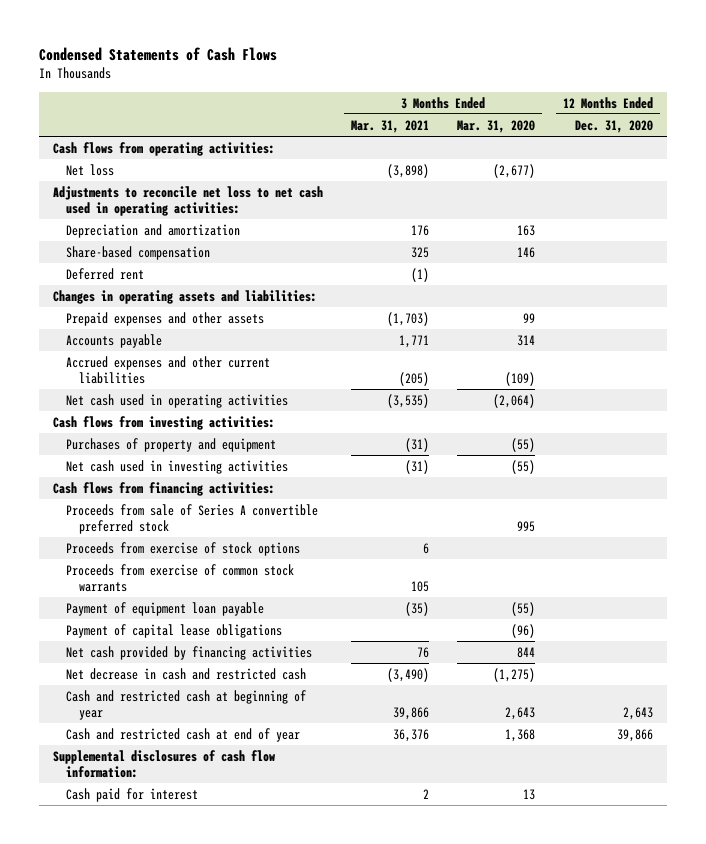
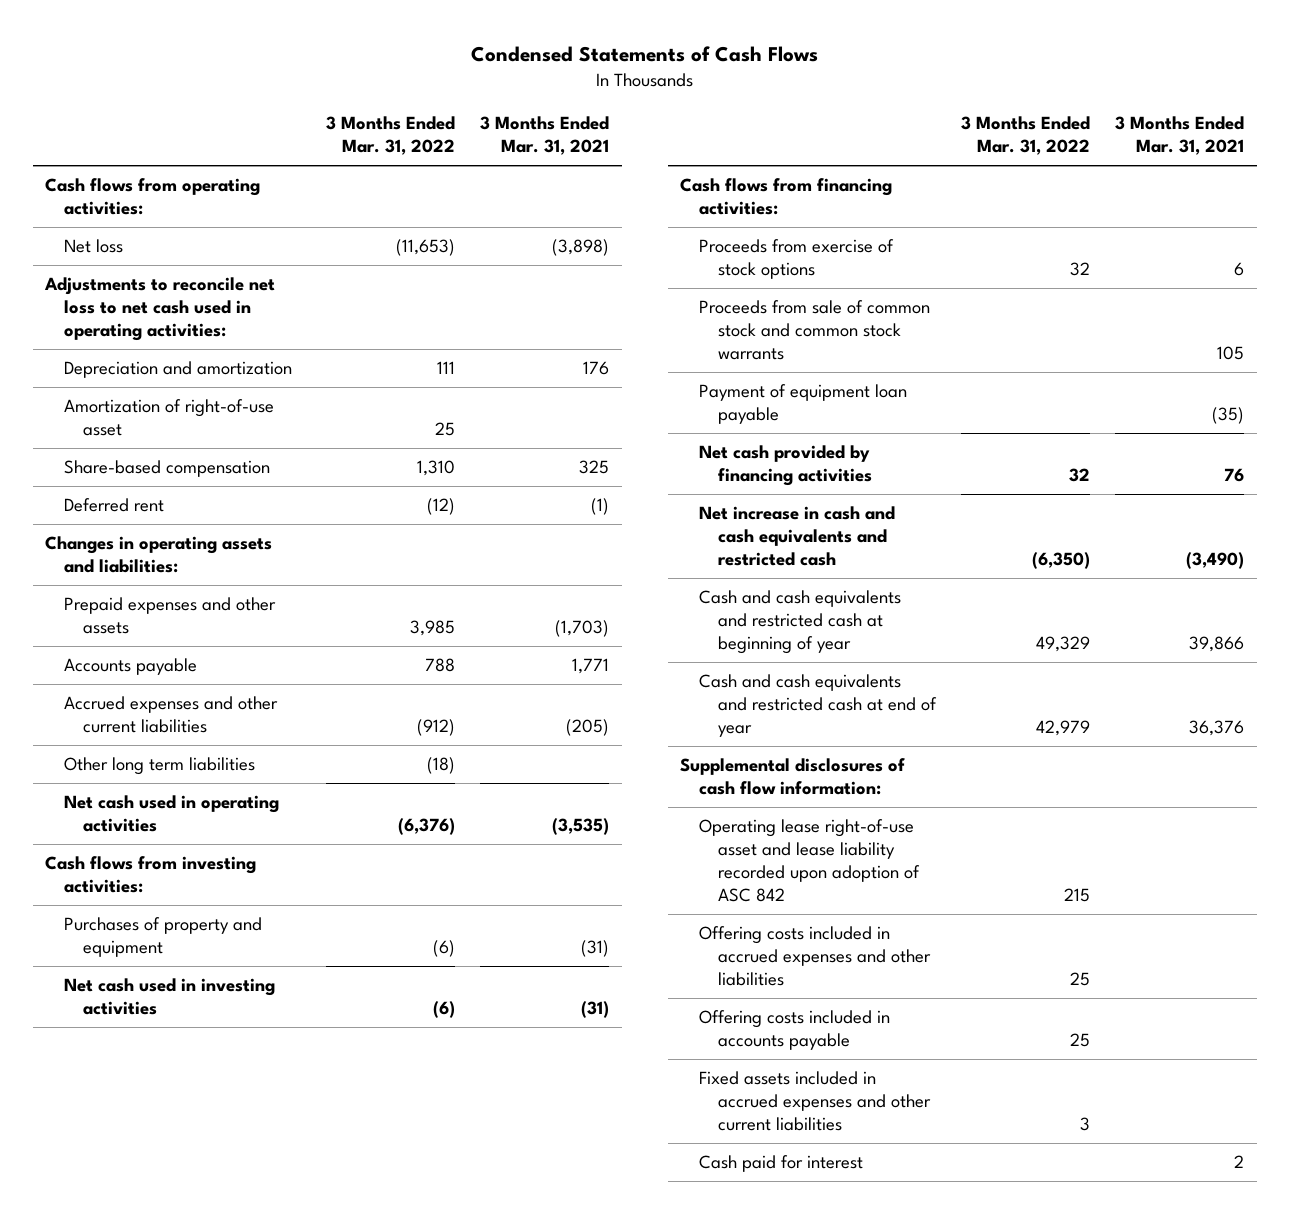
- | 3 Months Ended Mar. 31, 2021 | 3 Months Ended Mar. 31, 2020 | 12 Months Ended Dec. 31, 2020
+ | 3 Months Ended Mar. 31, 2022 | 3 Months Ended Mar. 31, 2021
+ Amortization of right-of-use asset | 25 |
+ Other long term liabilities | (18) |
- Proceeds from sale of Series A convertible preferred stock | | 995 |
- Proceeds from exercise of common stock warrants | 105 | |
+ Proceeds from sale of common stock and common stock warrants | | 105
- Payment of capital lease obligations | | (96) |
- Net decrease in cash and restricted cash | (3,490) | (1,275) |
- Cash and restricted cash at beginning of year | 39,866 | 2,643 | 2,643
- Cash and restricted cash at end of year | 36,376 | 1,368 | 39,866
+ Net increase in cash and cash equivalents and restricted cash | (6,350) | (3,490)
+ Cash and cash equivalents and restricted cash at beginning of year | 49,329 | 39,866
+ Cash and cash equivalents and restricted cash at end of year | 42,979 | 36,376
+ Operating lease right-of-use asset and lease liability recorded upon adoption of ASC 842 | 215 |
+ Offering costs included in accrued expenses and other liabilities | 25 |
+ Offering costs included in accounts payable | 25 |
+ Fixed assets included in accrued expenses and other current liabilities | 3 |

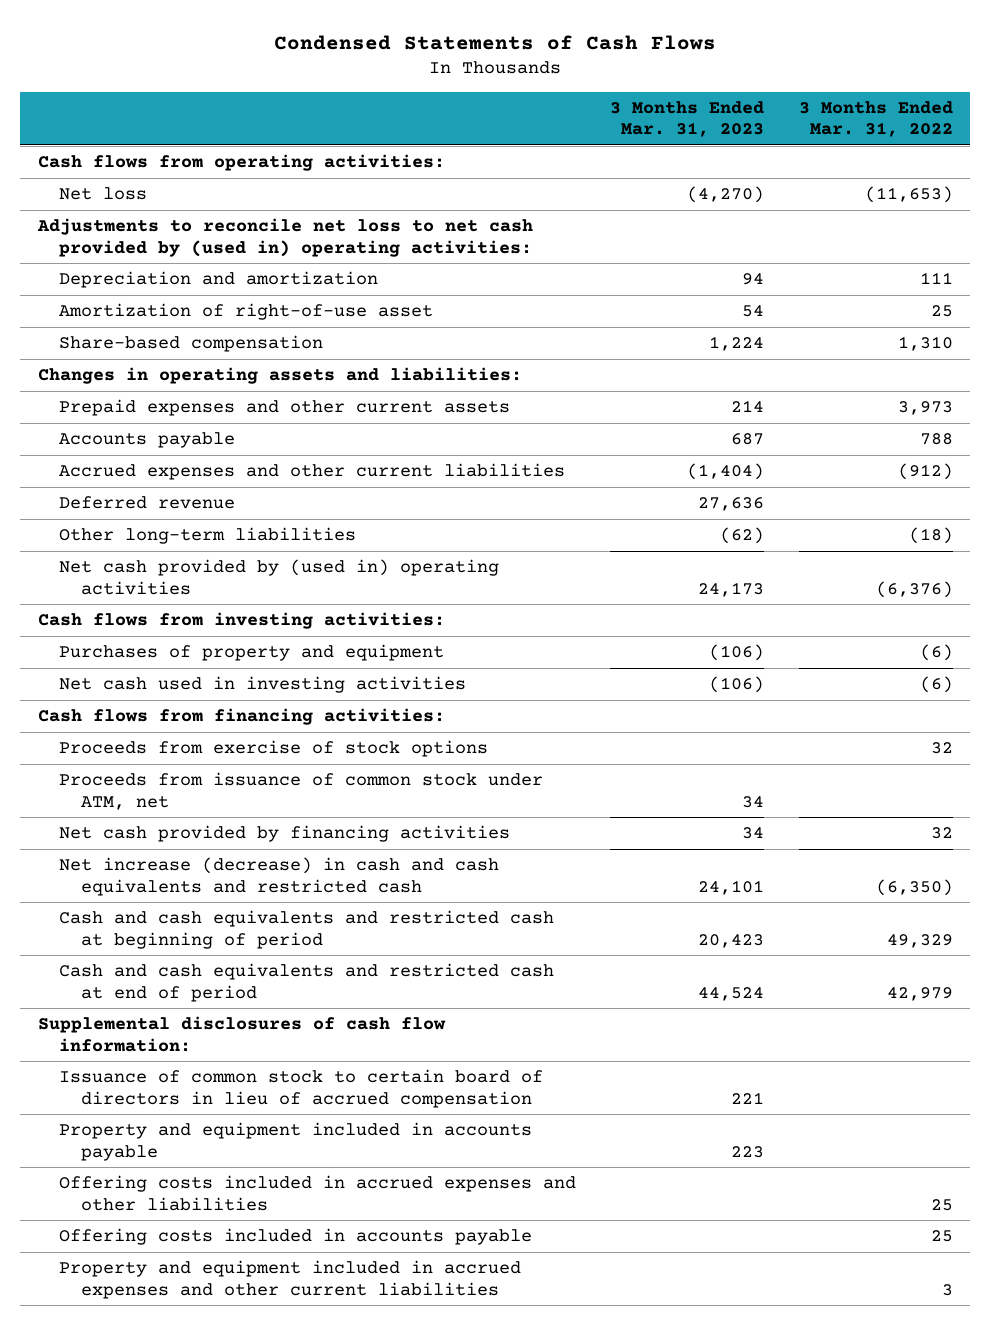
- | 3 Months Ended Mar. 31, 2022 | 3 Months Ended Mar. 31, 2021
+ | 3 Months Ended Mar. 31, 2023 | 3 Months Ended Mar. 31, 2022
- Adjustments to reconcile net loss to net cash used in operating activities:
+ Adjustments to reconcile net loss to net cash provided by (used in) operating activities:
- Deferred rent | (12) | (1)
- Prepaid expenses and other assets | 3,985 | (1,703)
+ Prepaid expenses and other current assets | 214 | 3,973
- Other long term liabilities | (18) |
- Net cash used in operating activities | (6,376) | (3,535)
+ Deferred revenue | 27,636 |
+ Other long-term liabilities | (62) | (18)
+ Net cash provided by (used in) operating activities | 24,173 | (6,376)
- Proceeds from sale of common stock and common stock warrants | | 105
- Payment of equipment loan payable | | (35)
+ Proceeds from issuance of common stock under ATM, net | 34 |
- Net increase in cash and cash equivalents and restricted cash | (6,350) | (3,490)
- Cash and cash equivalents and restricted cash at beginning of year | 49,329 | 39,866
- Cash and cash equivalents and restricted cash at end of year | 42,979 | 36,376
+ Net increase (decrease) in cash and cash equivalents and restricted cash | 24,101 | (6,350)
+ Cash and cash equivalents and restricted cash at beginning of period | 20,423 | 49,329
+ Cash and cash equivalents and restricted cash at end of period | 44,524 | 42,979
- Operating lease right-of-use asset and lease liability recorded upon adoption of ASC 842 | 215 |
+ Issuance of common stock to certain board of directors in lieu of accrued compensation | 221 |
+ Property and equipment included in accounts payable | 223 |
- Fixed assets included in accrued expenses and other current liabilities | 3 |
- Cash paid for interest | | 2
+ Property and equipment included in accrued expenses and other current liabilities | | 3

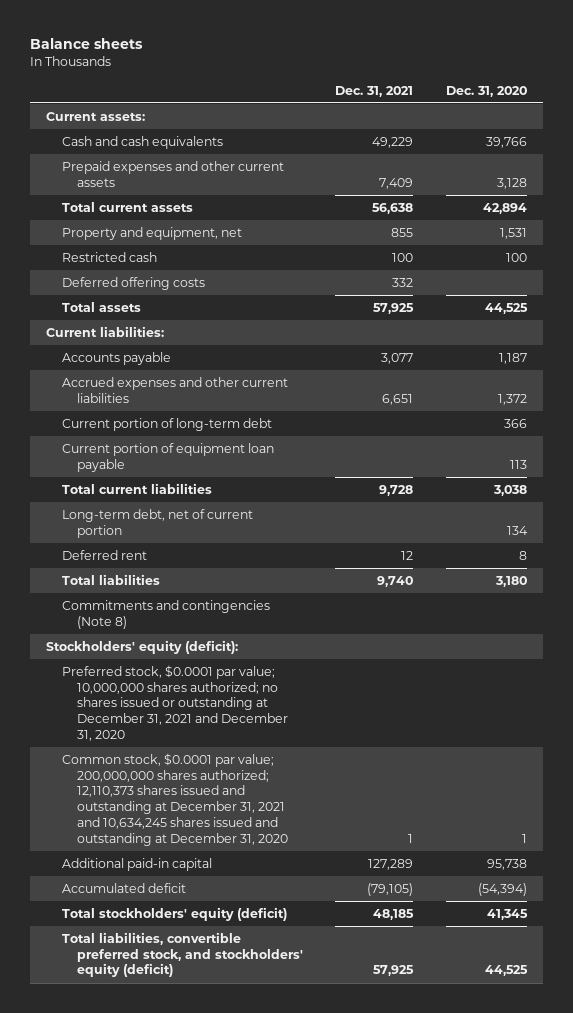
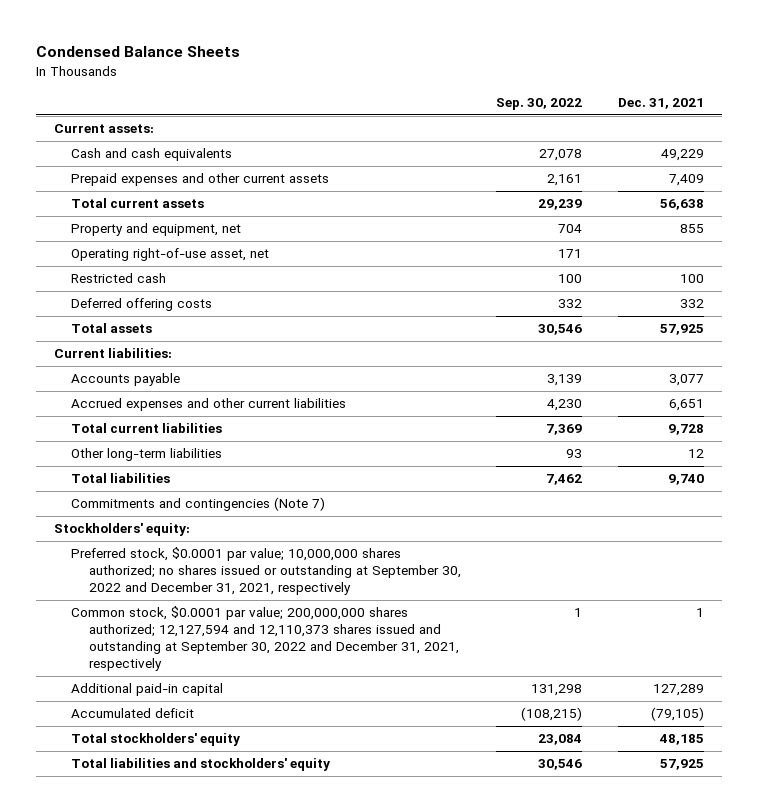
- Balance sheets
+ Condensed Balance Sheets
- | Dec. 31, 2021 | Dec. 31, 2020
+ | Sep. 30, 2022 | Dec. 31, 2021
+ Operating right-of-use asset, net | 171 |
- Current portion of long-term debt | | 366
- Current portion of equipment loan payable | | 113
- Long-term debt, net of current portion | | 134
- Deferred rent | 12 | 8
+ Other long-term liabilities | 93 | 12
- Commitments and contingencies (Note 8)
- Stockholders' equity (deficit):
- Preferred stock, $0.0001 par value; 10,000,000 shares authorized; no shares issued or outstanding at December 31, 2021 and December 31, 2020
- Common stock, $0.0001 par value; 200,000,000 shares authorized; 12,110,373 shares issued and outstanding at December 31, 2021 and 10,634,245 shares issued and outstanding at December 31, 2020 | 1 | 1
+ Commitments and contingencies (Note 7)
+ Stockholders' equity:
+ Preferred stock, $0.0001 par value; 10,000,000 shares authorized; no shares issued or outstanding at September 30, 2022 and December 31, 2021, respectively
+ Common stock, $0.0001 par value; 200,000,000 shares authorized; 12,127,594 and 12,110,373 shares issued and outstanding at September 30, 2022 and December 31, 2021, respectively | 1 | 1
- Total stockholders' equity (deficit) | 48,185 | 41,345
- Total liabilities, convertible preferred stock, and stockholders' equity (deficit) | 57,925 | 44,525
+ Total stockholders' equity | 23,084 | 48,185
+ Total liabilities and stockholders' equity | 30,546 | 57,925

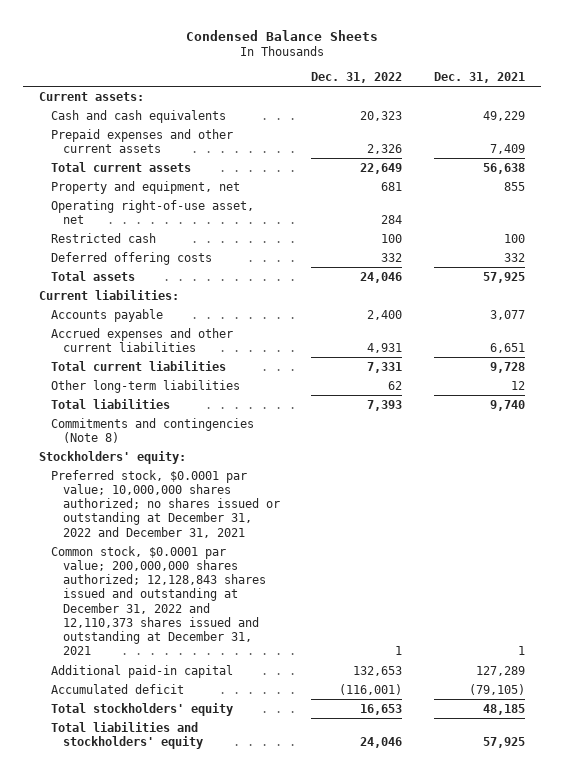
- | Sep. 30, 2022 | Dec. 31, 2021
+ | Dec. 31, 2022 | Dec. 31, 2021
- Commitments and contingencies (Note 7)
+ Commitments and contingencies (Note 8)
- Preferred stock, $0.0001 par value; 10,000,000 shares authorized; no shares issued or outstanding at September 30, 2022 and December 31, 2021, respectively
- Common stock, $0.0001 par value; 200,000,000 shares authorized; 12,127,594 and 12,110,373 shares issued and outstanding at September 30, 2022 and December 31, 2021, respectively | 1 | 1
+ Preferred stock, $0.0001 par value; 10,000,000 shares authorized; no shares issued or outstanding at December 31, 2022 and December 31, 2021
+ Common stock, $0.0001 par value; 200,000,000 shares authorized; 12,128,843 shares issued and outstanding at December 31, 2022 and 12,110,373 shares issued and outstanding at December 31, 2021 | 1 | 1

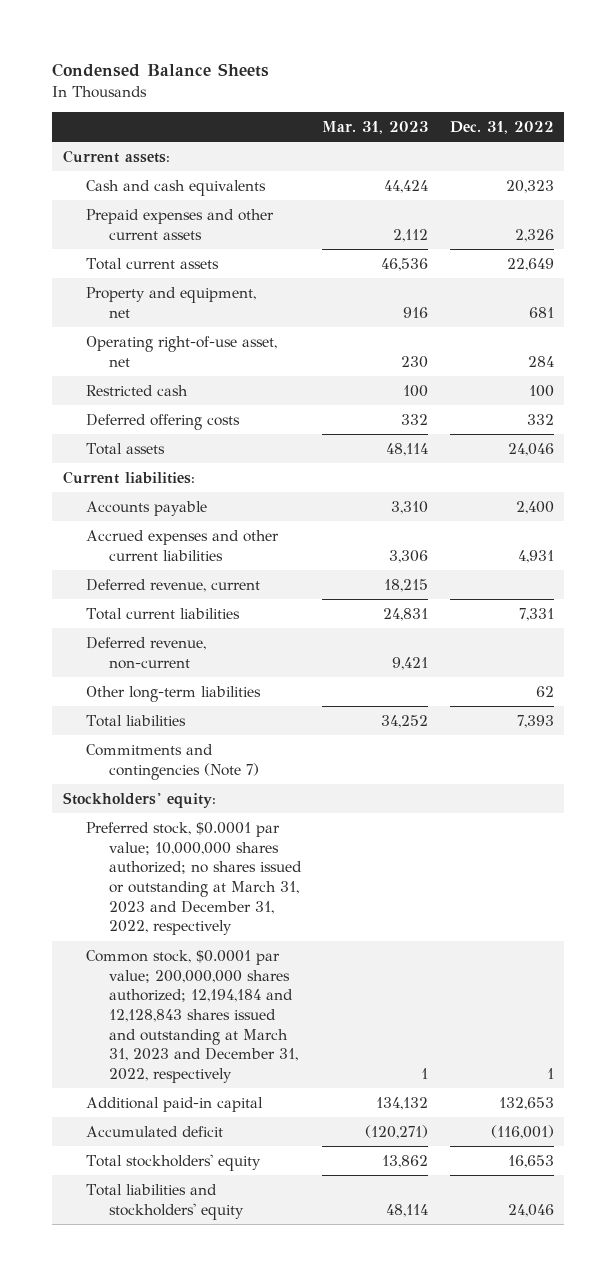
- | Dec. 31, 2022 | Dec. 31, 2021
+ | Mar. 31, 2023 | Dec. 31, 2022
+ Deferred revenue, current | 18,215 |
+ Deferred revenue, non-current | 9,421 |
- Commitments and contingencies (Note 8)
+ Commitments and contingencies (Note 7)
- Preferred stock, $0.0001 par value; 10,000,000 shares authorized; no shares issued or outstanding at December 31, 2022 and December 31, 2021
- Common stock, $0.0001 par value; 200,000,000 shares authorized; 12,128,843 shares issued and outstanding at December 31, 2022 and 12,110,373 shares issued and outstanding at December 31, 2021 | 1 | 1
+ Preferred stock, $0.0001 par value; 10,000,000 shares authorized; no shares issued or outstanding at March 31, 2023 and December 31, 2022, respectively
+ Common stock, $0.0001 par value; 200,000,000 shares authorized; 12,194,184 and 12,128,843 shares issued and outstanding at March 31, 2023 and December 31, 2022, respectively | 1 | 1

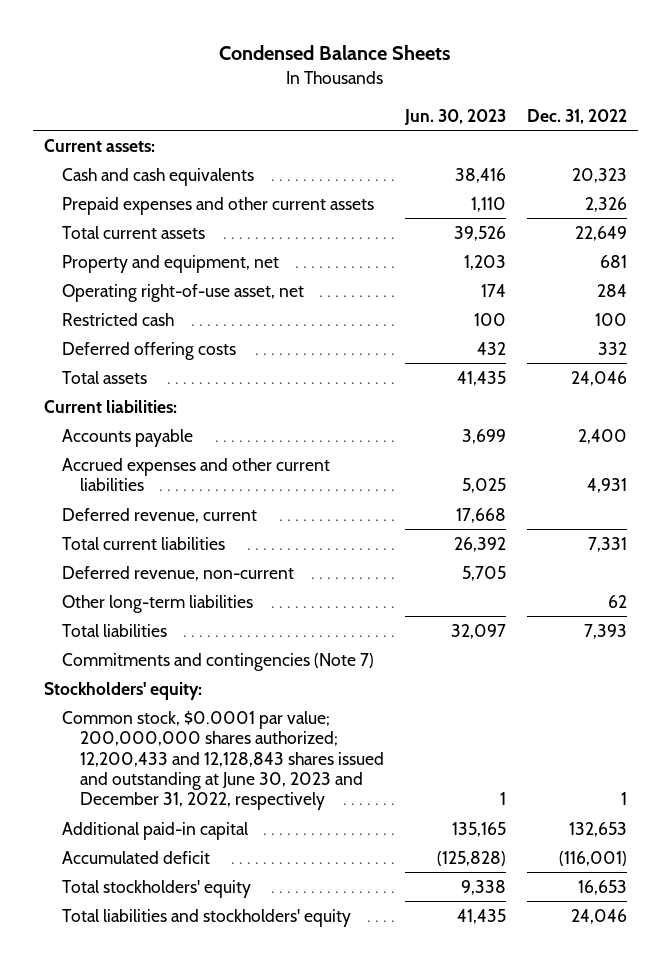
- | Mar. 31, 2023 | Dec. 31, 2022
+ | Jun. 30, 2023 | Dec. 31, 2022
- Preferred stock, $0.0001 par value; 10,000,000 shares authorized; no shares issued or outstanding at March 31, 2023 and December 31, 2022, respectively
- Common stock, $0.0001 par value; 200,000,000 shares authorized; 12,194,184 and 12,128,843 shares issued and outstanding at March 31, 2023 and December 31, 2022, respectively | 1 | 1
+ Common stock, $0.0001 par value; 200,000,000 shares authorized; 12,200,433 and 12,128,843 shares issued and outstanding at June 30, 2023 and December 31, 2022, respectively | 1 | 1

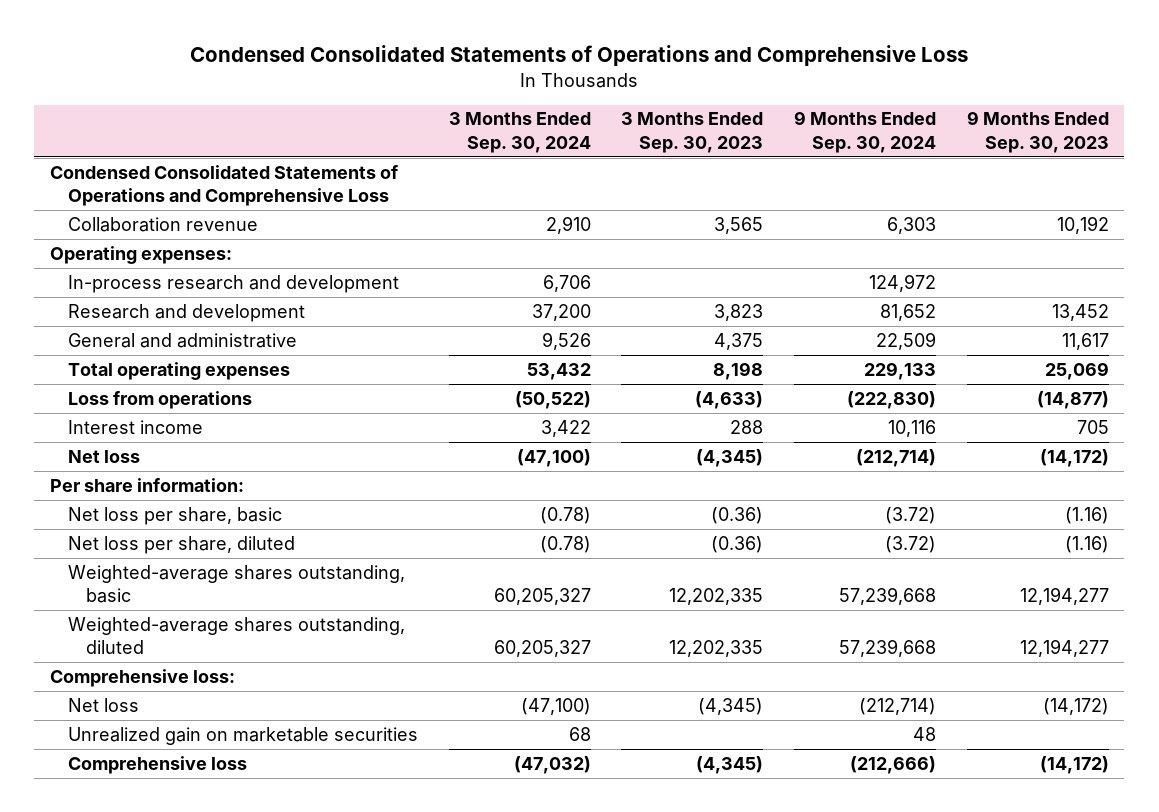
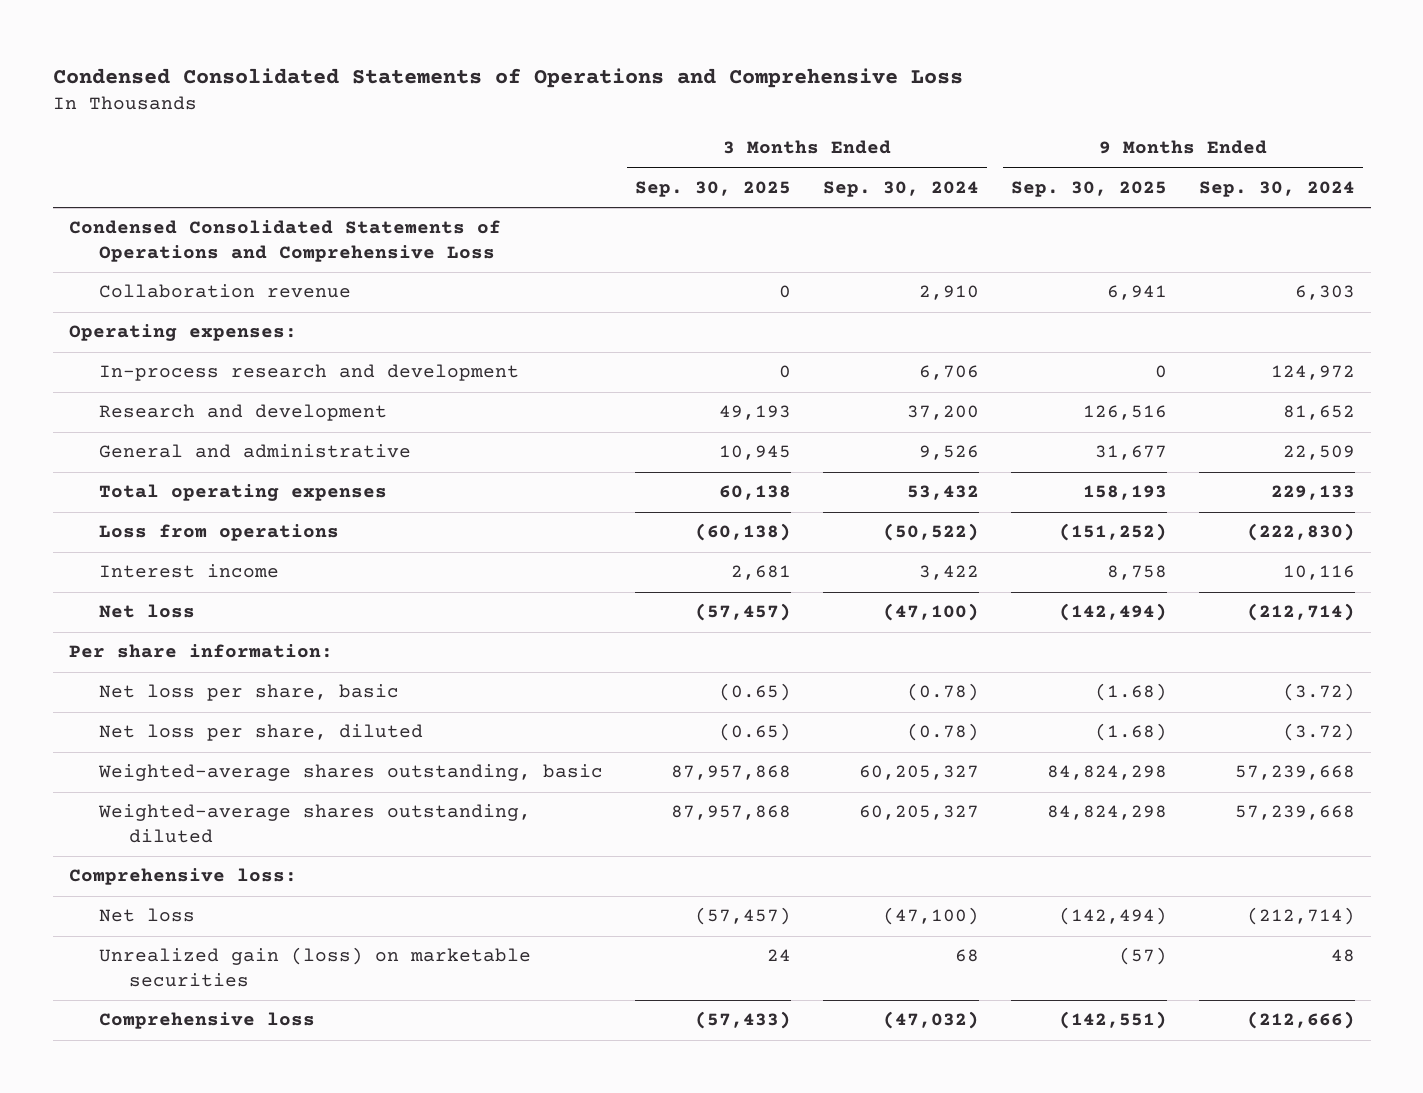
- | 3 Months Ended Sep. 30, 2024 | 3 Months Ended Sep. 30, 2023 | 9 Months Ended Sep. 30, 2024 | 9 Months Ended Sep. 30, 2023
+ | 3 Months Ended Sep. 30, 2025 | 3 Months Ended Sep. 30, 2024 | 9 Months Ended Sep. 30, 2025 | 9 Months Ended Sep. 30, 2024
- Unrealized gain on marketable securities | 68 | | 48 |
+ Unrealized gain (loss) on marketable securities | 24 | 68 | (57) | 48

